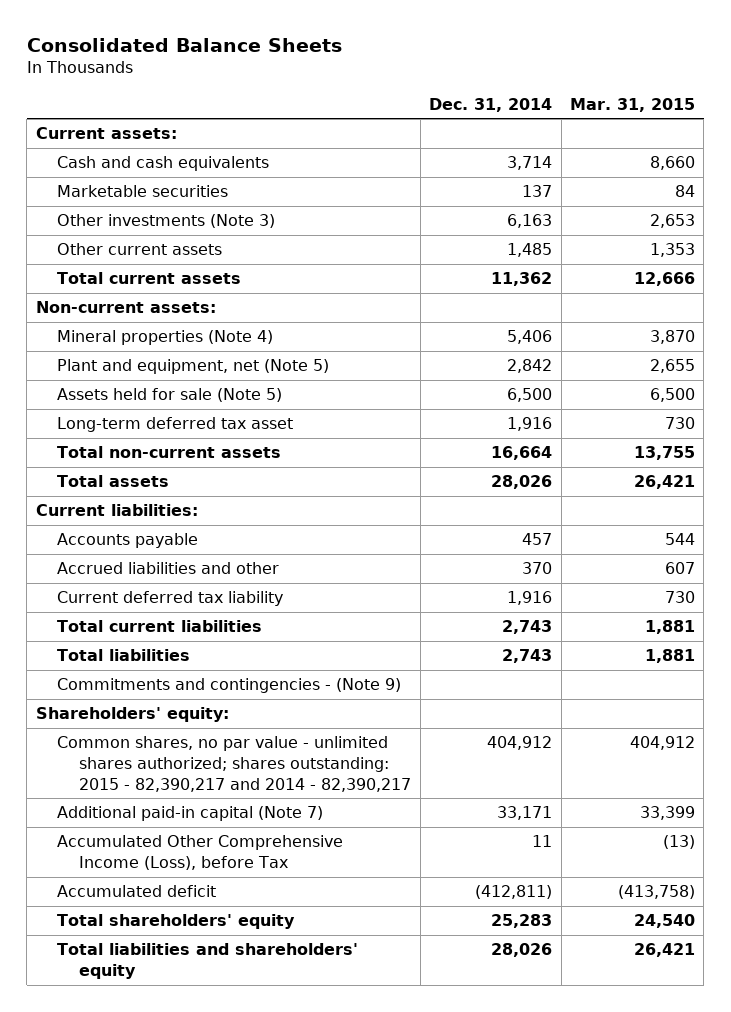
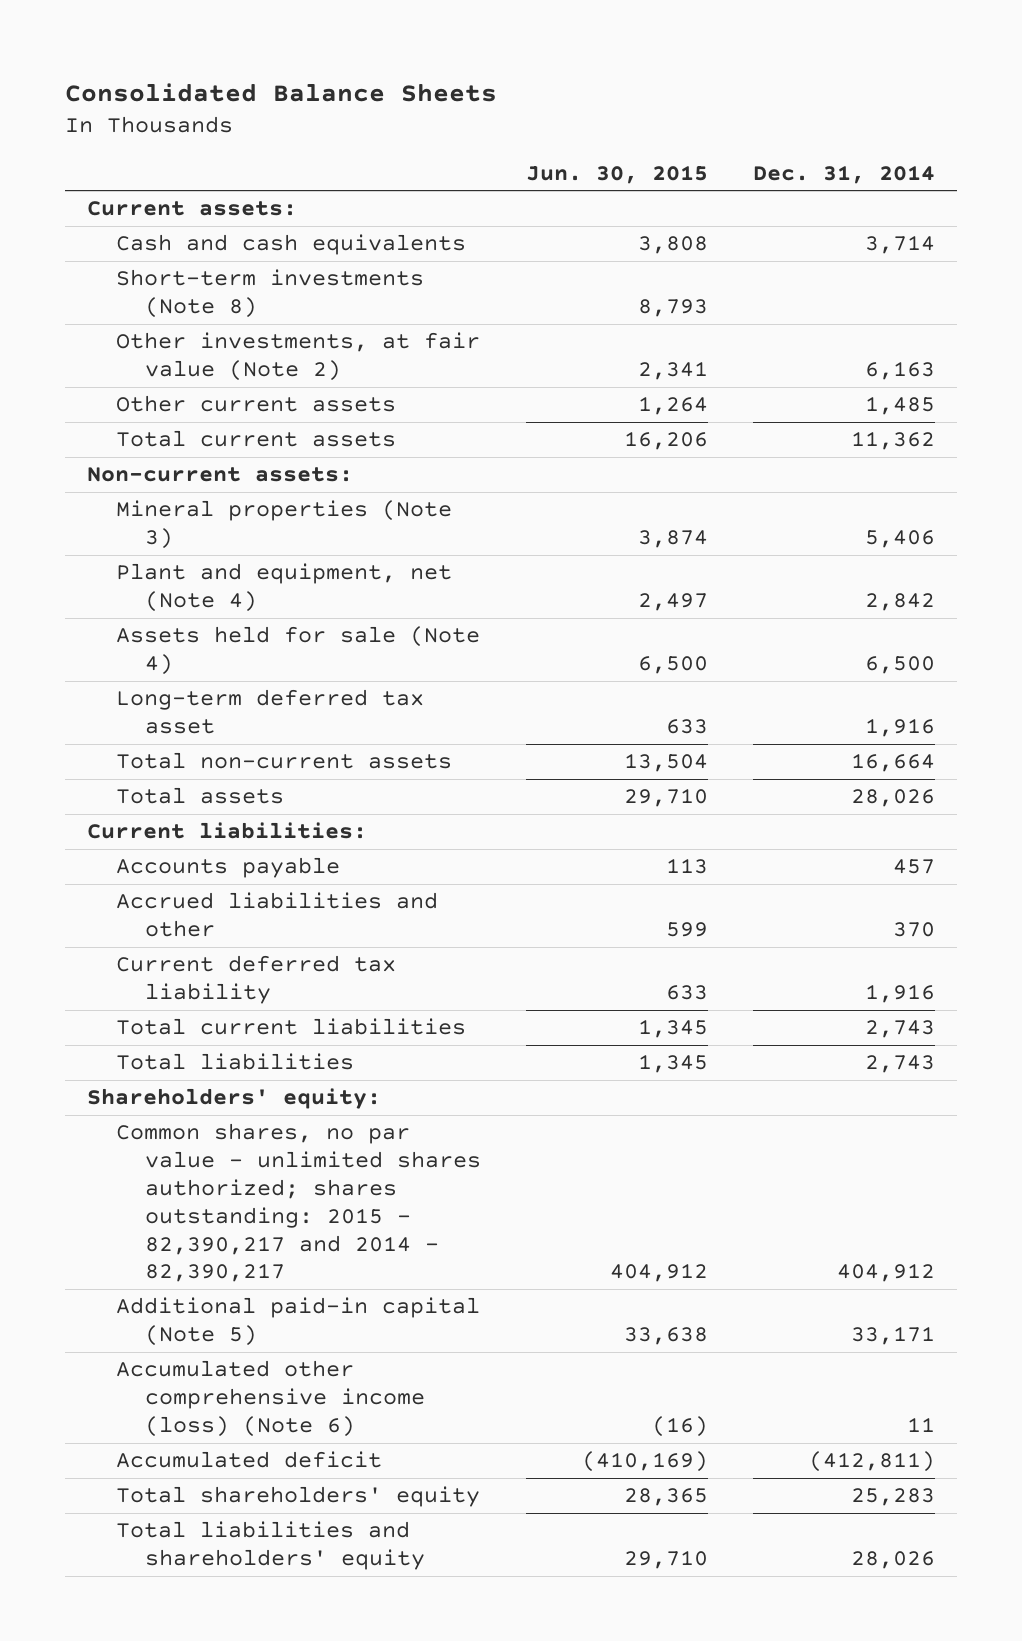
- | Dec. 31, 2014 | Mar. 31, 2015
+ | Jun. 30, 2015 | Dec. 31, 2014
- Marketable securities | 137 | 84
- Other investments (Note 3) | 6,163 | 2,653
+ Short-term investments (Note 8) | 8,793 |
+ Other investments, at fair value (Note 2) | 2,341 | 6,163
- Mineral properties (Note 4) | 5,406 | 3,870
- Plant and equipment, net (Note 5) | 2,842 | 2,655
- Assets held for sale (Note 5) | 6,500 | 6,500
+ Mineral properties (Note 3) | 3,874 | 5,406
+ Plant and equipment, net (Note 4) | 2,497 | 2,842
+ Assets held for sale (Note 4) | 6,500 | 6,500
- Commitments and contingencies - (Note 9)
- Additional paid-in capital (Note 7) | 33,171 | 33,399
- Accumulated Other Comprehensive Income (Loss), before Tax | 11 | (13)
+ Additional paid-in capital (Note 5) | 33,638 | 33,171
+ Accumulated other comprehensive income (loss) (Note 6) | (16) | 11

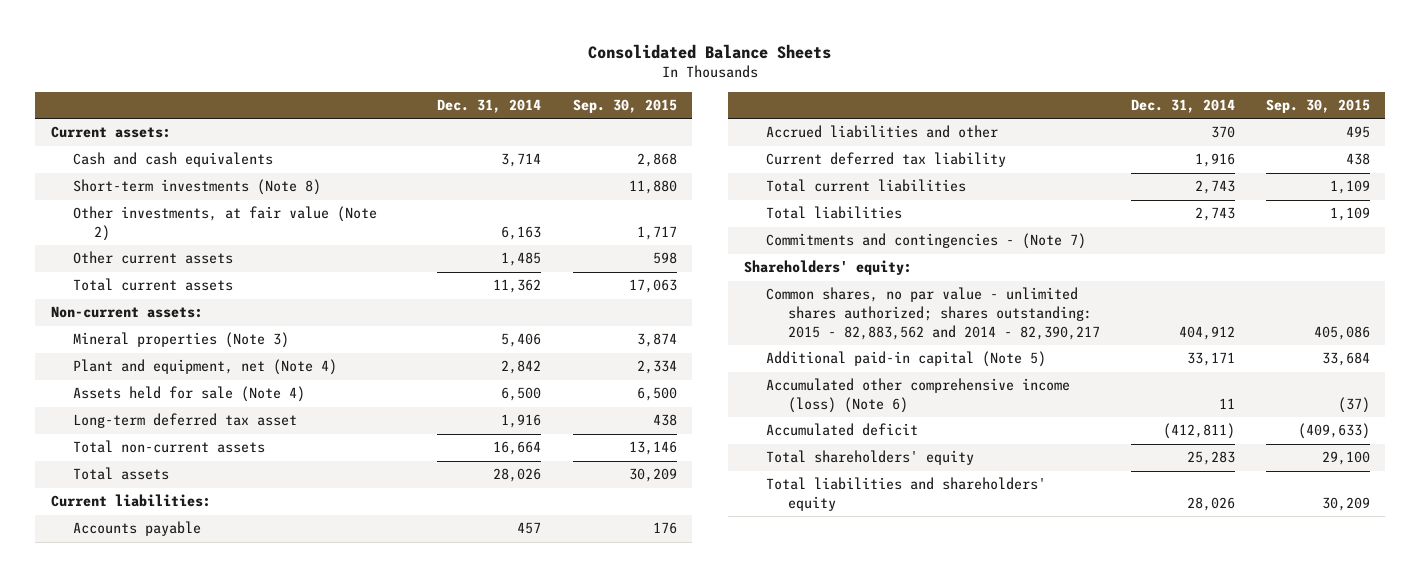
- | Jun. 30, 2015 | Dec. 31, 2014
+ | Dec. 31, 2014 | Sep. 30, 2015
+ Commitments and contingencies - (Note 7)
- Common shares, no par value - unlimited shares authorized; shares outstanding: 2015 - 82,390,217 and 2014 - 82,390,217 | 404,912 | 404,912
+ Common shares, no par value - unlimited shares authorized; shares outstanding: 2015 - 82,883,562 and 2014 - 82,390,217 | 404,912 | 405,086

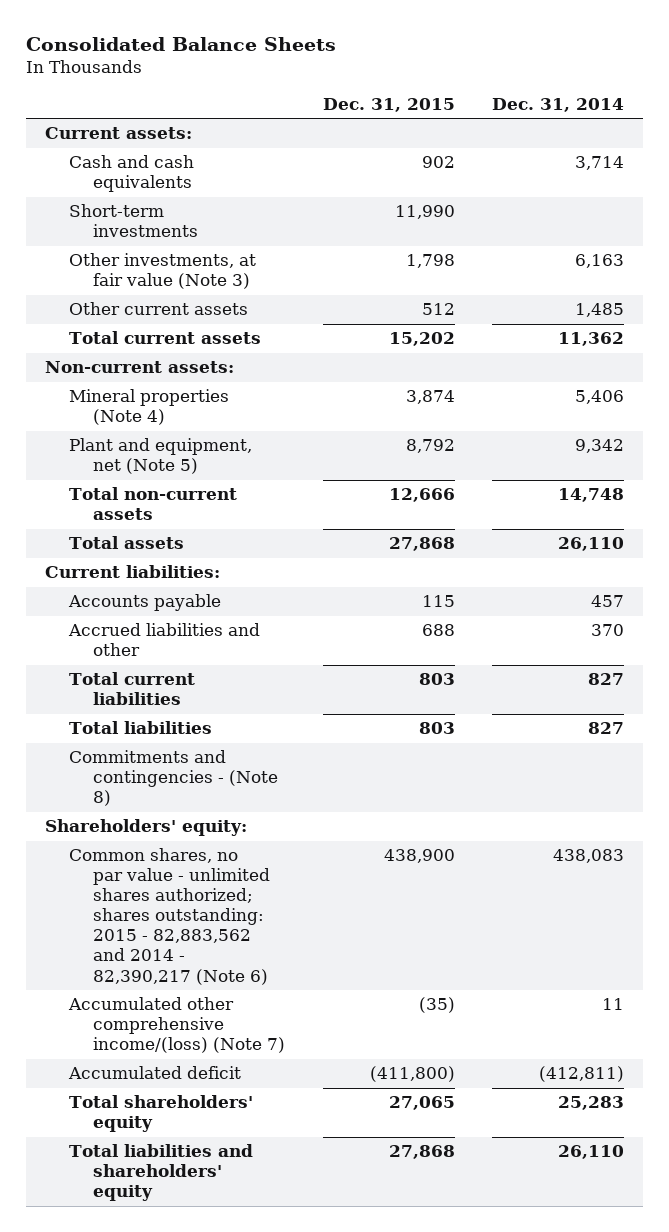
- | Dec. 31, 2014 | Sep. 30, 2015
+ | Dec. 31, 2015 | Dec. 31, 2014
- Short-term investments (Note 8) | | 11,880
- Other investments, at fair value (Note 2) | 6,163 | 1,717
+ Short-term investments | 11,990 |
+ Other investments, at fair value (Note 3) | 1,798 | 6,163
- Mineral properties (Note 3) | 5,406 | 3,874
- Plant and equipment, net (Note 4) | 2,842 | 2,334
- Assets held for sale (Note 4) | 6,500 | 6,500
- Long-term deferred tax asset | 1,916 | 438
- Total non-current assets | 16,664 | 13,146
- Total assets | 28,026 | 30,209
+ Mineral properties (Note 4) | 3,874 | 5,406
+ Plant and equipment, net (Note 5) | 8,792 | 9,342
+ Total non-current assets | 12,666 | 14,748
+ Total assets | 27,868 | 26,110
- Current deferred tax liability | 1,916 | 438
- Total current liabilities | 2,743 | 1,109
- Total liabilities | 2,743 | 1,109
- Commitments and contingencies - (Note 7)
+ Total current liabilities | 803 | 827
+ Total liabilities | 803 | 827
+ Commitments and contingencies - (Note 8)
- Common shares, no par value - unlimited shares authorized; shares outstanding: 2015 - 82,883,562 and 2014 - 82,390,217 | 404,912 | 405,086
- Additional paid-in capital (Note 5) | 33,171 | 33,684
- Accumulated other comprehensive income (loss) (Note 6) | 11 | (37)
+ Common shares, no par value - unlimited shares authorized; shares outstanding: 2015 - 82,883,562 and 2014 - 82,390,217 (Note 6) | 438,900 | 438,083
+ Accumulated other comprehensive income/(loss) (Note 7) | (35) | 11
- Total liabilities and shareholders' equity | 28,026 | 30,209
+ Total liabilities and shareholders' equity | 27,868 | 26,110

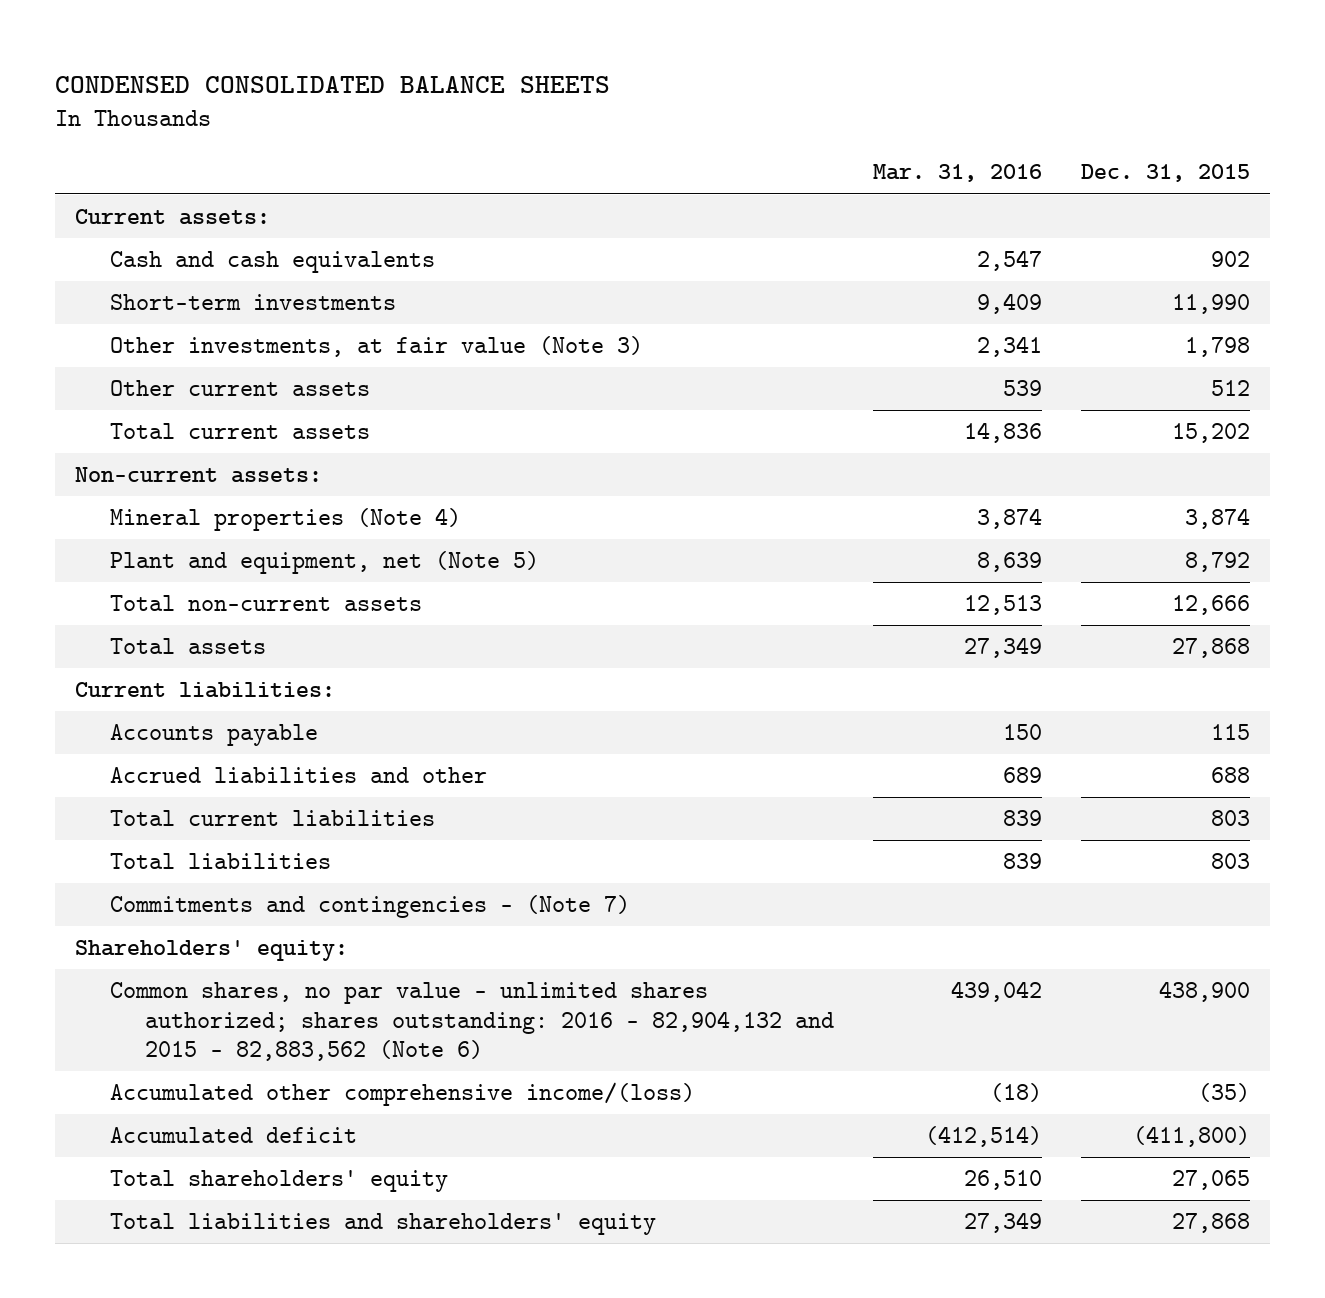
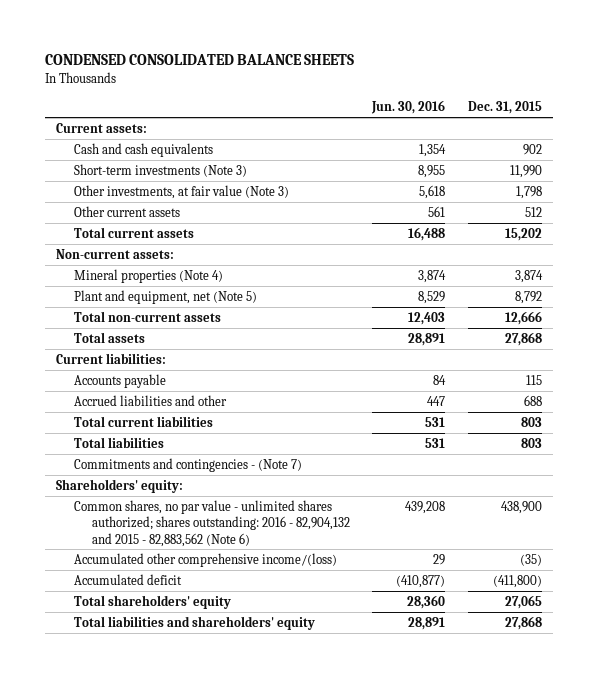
- | Mar. 31, 2016 | Dec. 31, 2015
+ | Jun. 30, 2016 | Dec. 31, 2015
- Short-term investments | 9,409 | 11,990
+ Short-term investments (Note 3) | 8,955 | 11,990

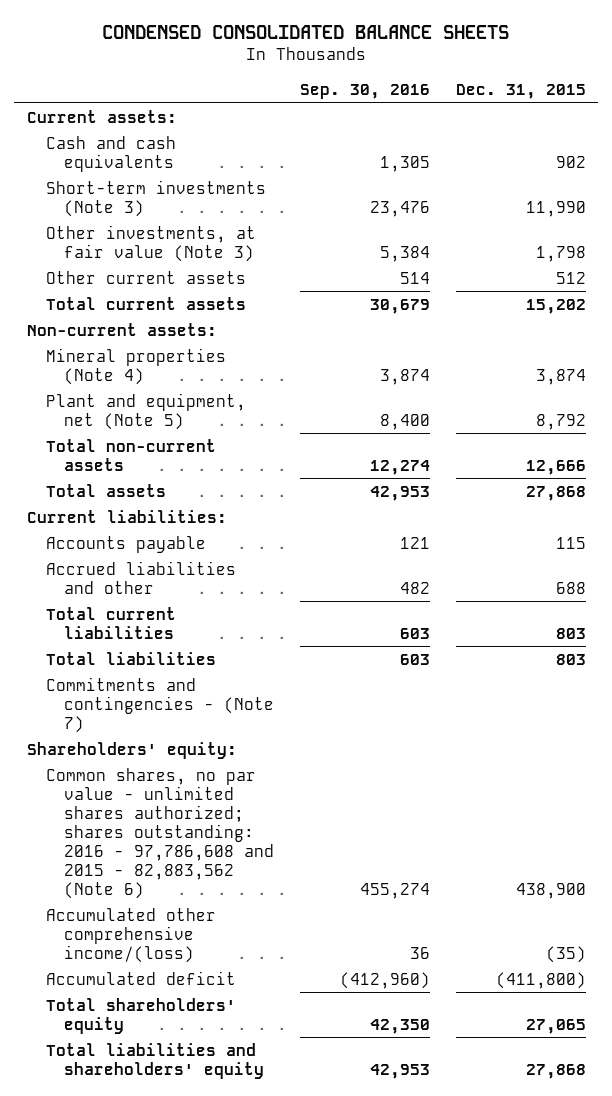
- | Jun. 30, 2016 | Dec. 31, 2015
+ | Sep. 30, 2016 | Dec. 31, 2015
- Common shares, no par value - unlimited shares authorized; shares outstanding: 2016 - 82,904,132 and 2015 - 82,883,562 (Note 6) | 439,208 | 438,900
+ Common shares, no par value - unlimited shares authorized; shares outstanding: 2016 - 97,786,608 and 2015 - 82,883,562 (Note 6) | 455,274 | 438,900

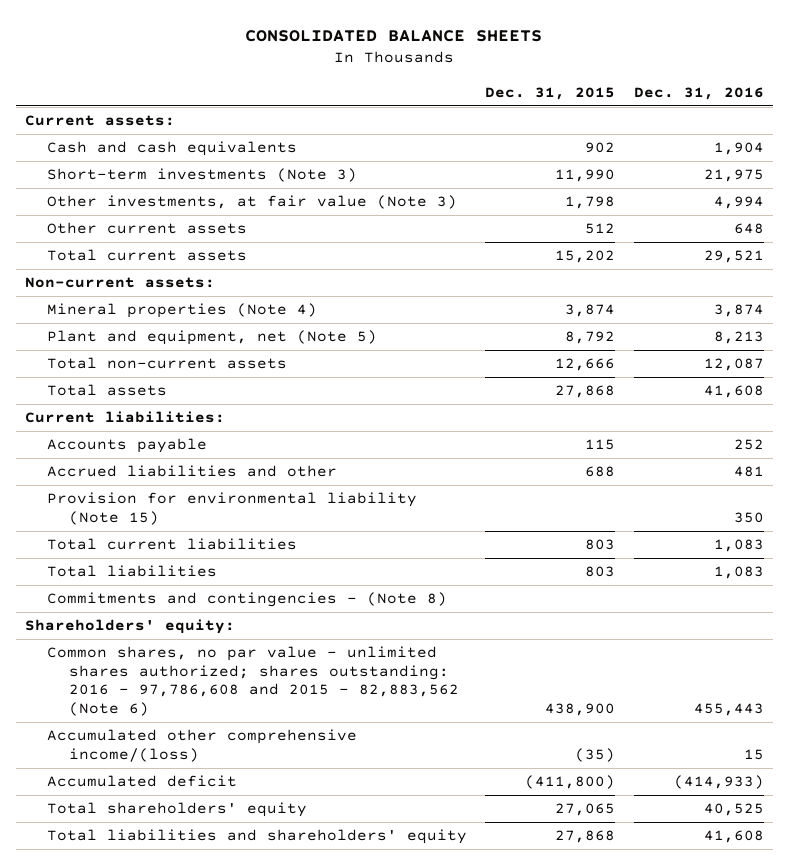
- CONDENSED CONSOLIDATED BALANCE SHEETS
+ CONSOLIDATED BALANCE SHEETS
- | Sep. 30, 2016 | Dec. 31, 2015
+ | Dec. 31, 2015 | Dec. 31, 2016
+ Provision for environmental liability (Note 15) | | 350
- Commitments and contingencies - (Note 7)
+ Commitments and contingencies - (Note 8)

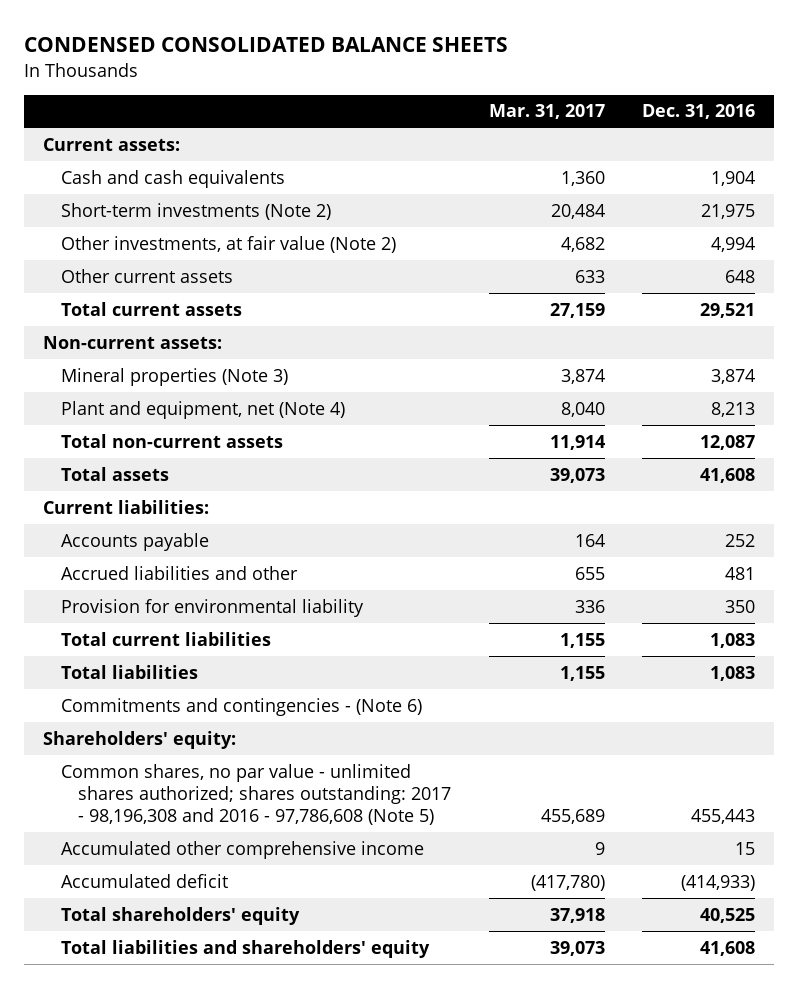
- CONSOLIDATED BALANCE SHEETS
+ CONDENSED CONSOLIDATED BALANCE SHEETS
- | Dec. 31, 2015 | Dec. 31, 2016
+ | Mar. 31, 2017 | Dec. 31, 2016
- Short-term investments (Note 3) | 11,990 | 21,975
- Other investments, at fair value (Note 3) | 1,798 | 4,994
+ Short-term investments (Note 2) | 20,484 | 21,975
+ Other investments, at fair value (Note 2) | 4,682 | 4,994
- Mineral properties (Note 4) | 3,874 | 3,874
- Plant and equipment, net (Note 5) | 8,792 | 8,213
+ Mineral properties (Note 3) | 3,874 | 3,874
+ Plant and equipment, net (Note 4) | 8,040 | 8,213
- Provision for environmental liability (Note 15) | | 350
+ Provision for environmental liability | 336 | 350
- Commitments and contingencies - (Note 8)
+ Commitments and contingencies - (Note 6)
- Common shares, no par value - unlimited shares authorized; shares outstanding: 2016 - 97,786,608 and 2015 - 82,883,562 (Note 6) | 438,900 | 455,443
- Accumulated other comprehensive income/(loss) | (35) | 15
+ Common shares, no par value - unlimited shares authorized; shares outstanding: 2017 - 98,196,308 and 2016 - 97,786,608 (Note 5) | 455,689 | 455,443
+ Accumulated other comprehensive income | 9 | 15

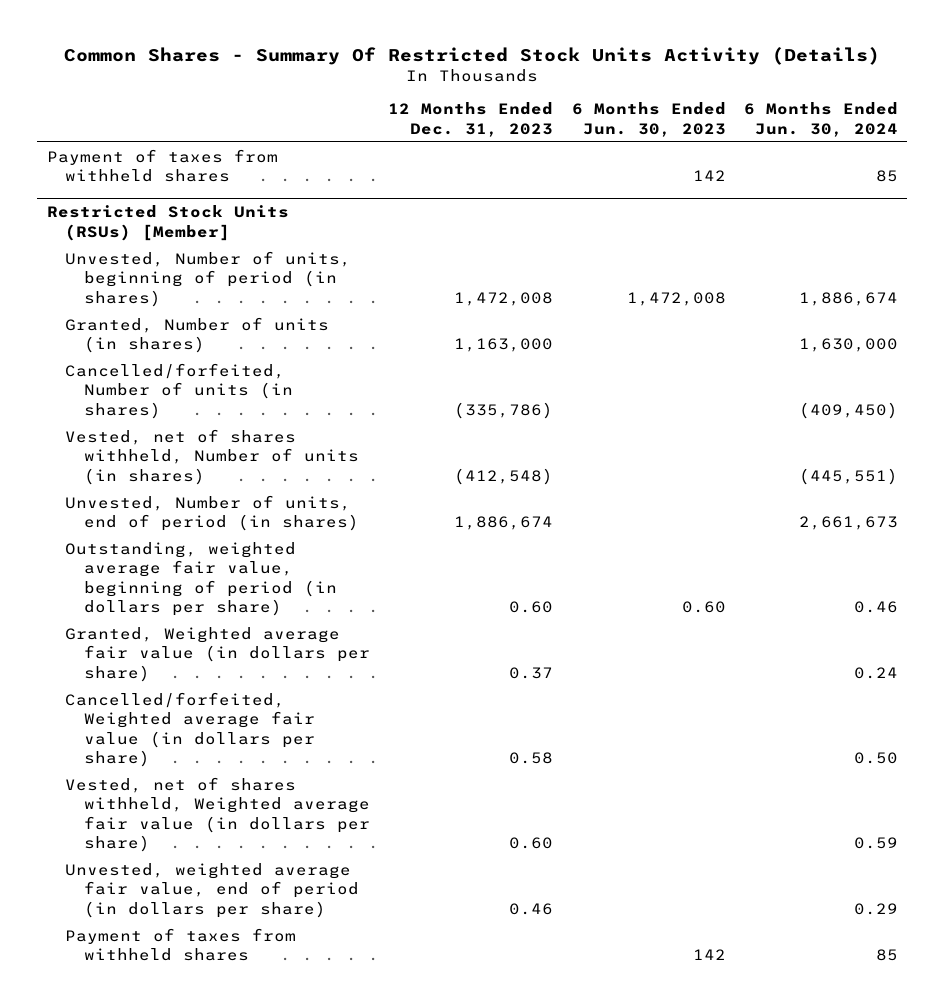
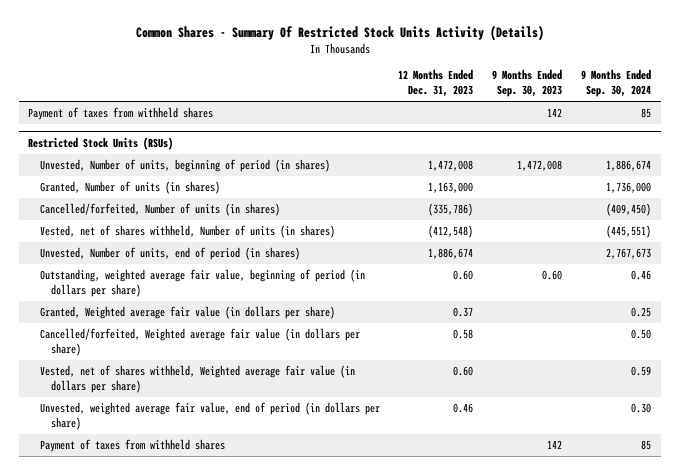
- | 12 Months Ended Dec. 31, 2023 | 6 Months Ended Jun. 30, 2023 | 6 Months Ended Jun. 30, 2024
+ | 12 Months Ended Dec. 31, 2023 | 9 Months Ended Sep. 30, 2023 | 9 Months Ended Sep. 30, 2024
- Restricted Stock Units (RSUs) [Member]
+ Restricted Stock Units (RSUs)

